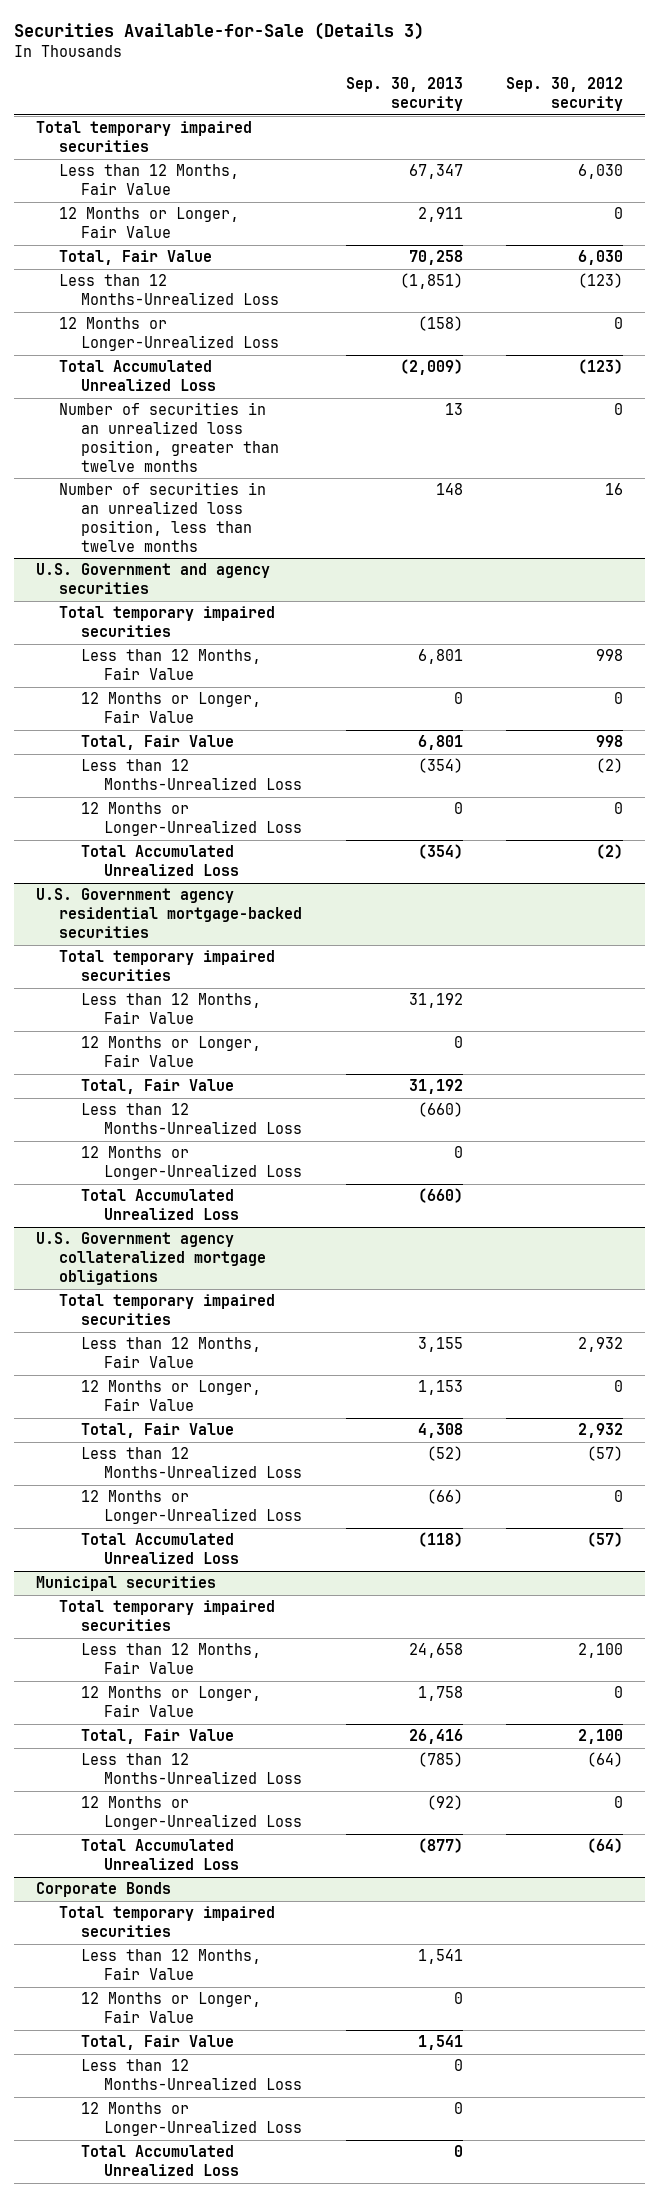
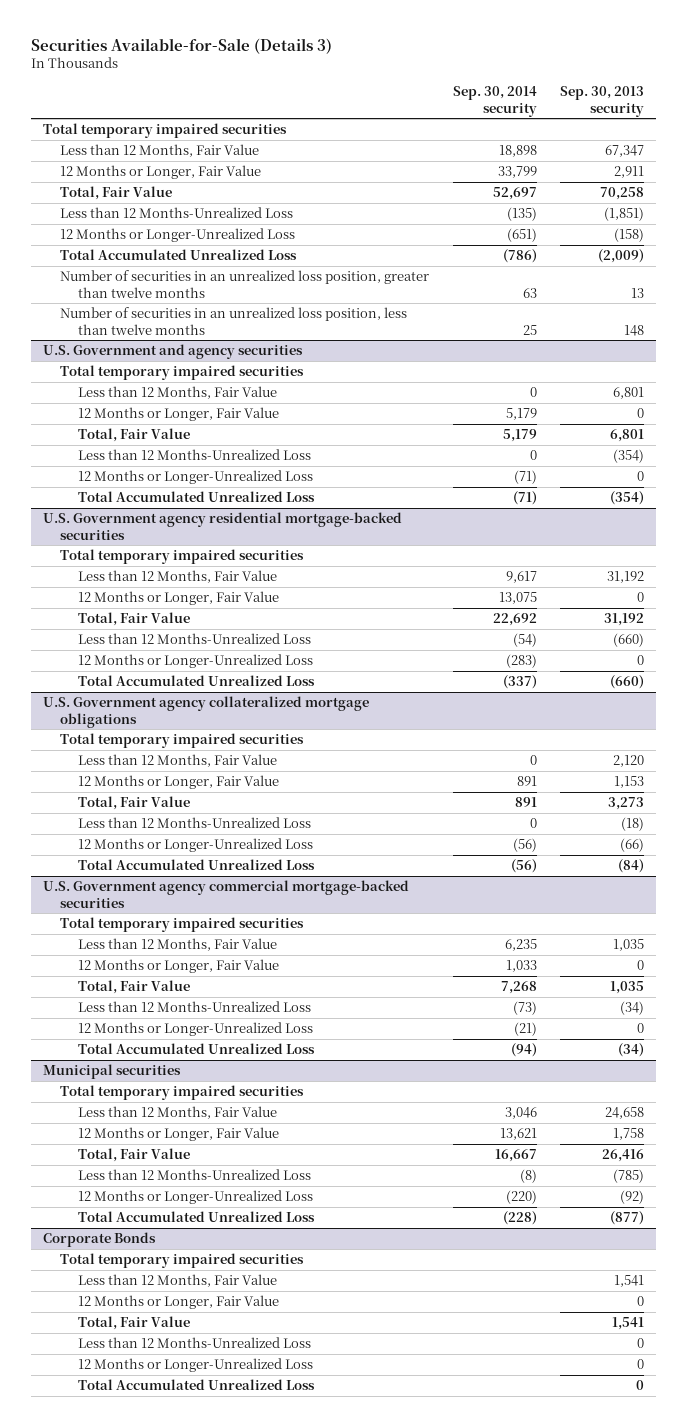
- | Sep. 30, 2013 security | Sep. 30, 2012 security
+ | Sep. 30, 2014 security | Sep. 30, 2013 security
@ U.S. Government agency collateralized mortgage obligations
- Less than 12 Months, Fair Value | 3,155 | 2,932
+ Less than 12 Months, Fair Value | 0 | 2,120
- Total, Fair Value | 4,308 | 2,932
- Less than 12 Months-Unrealized Loss | (52) | (57)
+ Total, Fair Value | 891 | 3,273
+ Less than 12 Months-Unrealized Loss | 0 | (18)
- Total Accumulated Unrealized Loss | (118) | (57)
+ Total Accumulated Unrealized Loss | (56) | (84)
+ U.S. Government agency commercial mortgage-backed securities
+ Total temporary impaired securities
+ Less than 12 Months, Fair Value | 6,235 | 1,035
+ 12 Months or Longer, Fair Value | 1,033 | 0
+ Total, Fair Value | 7,268 | 1,035
+ Less than 12 Months-Unrealized Loss | (73) | (34)
+ 12 Months or Longer-Unrealized Loss | (21) | 0
+ Total Accumulated Unrealized Loss | (94) | (34)

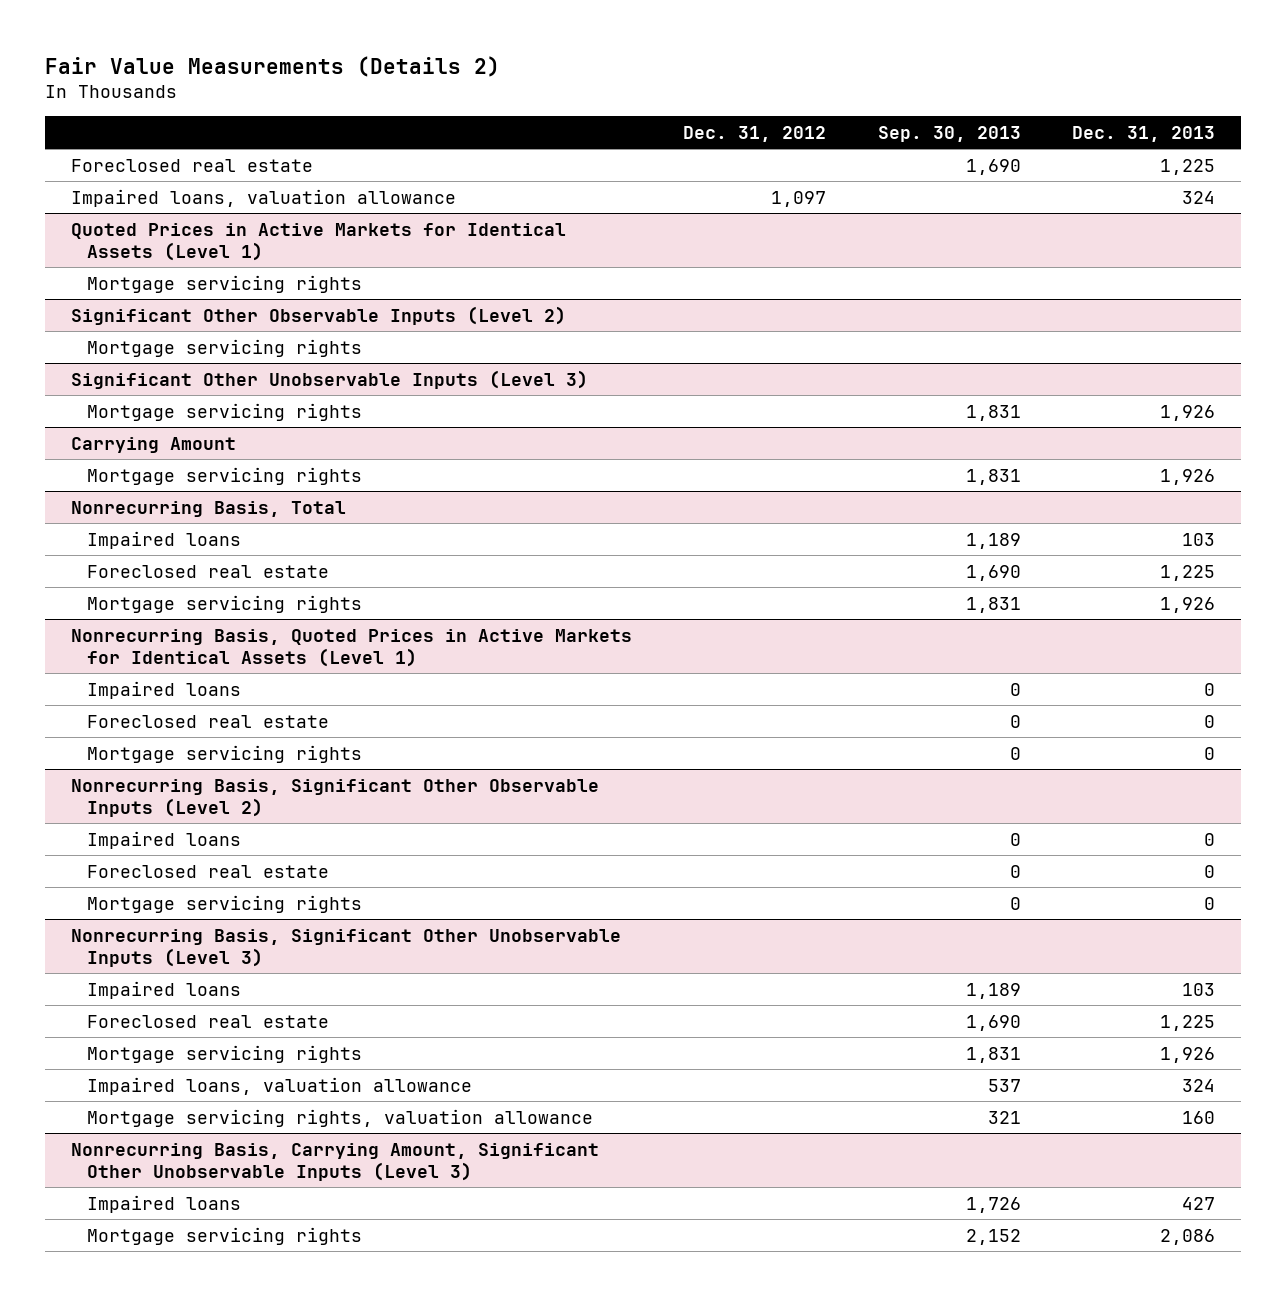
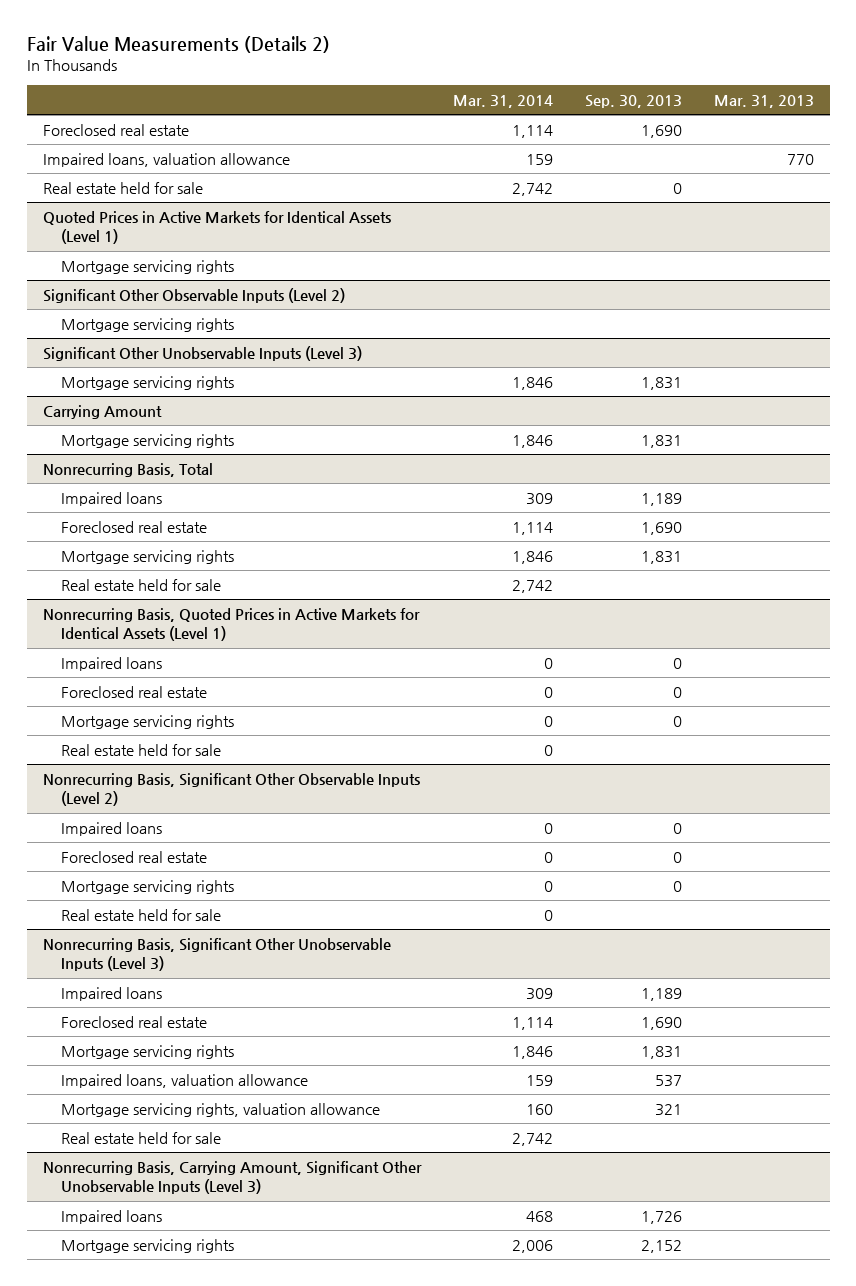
- | Dec. 31, 2012 | Sep. 30, 2013 | Dec. 31, 2013
+ | Mar. 31, 2014 | Sep. 30, 2013 | Mar. 31, 2013
+ Real estate held for sale | 2,742 | 0 |
@ Nonrecurring Basis, Total
+ Real estate held for sale | 2,742 | |
@ Nonrecurring Basis, Quoted Prices in Active Markets for Identical Assets (Level 1)
+ Real estate held for sale | 0 | |
@ Nonrecurring Basis, Significant Other Observable Inputs (Level 2)
+ Real estate held for sale | 0 | |
@ Nonrecurring Basis, Significant Other Unobservable Inputs (Level 3)
+ Real estate held for sale | 2,742 | |

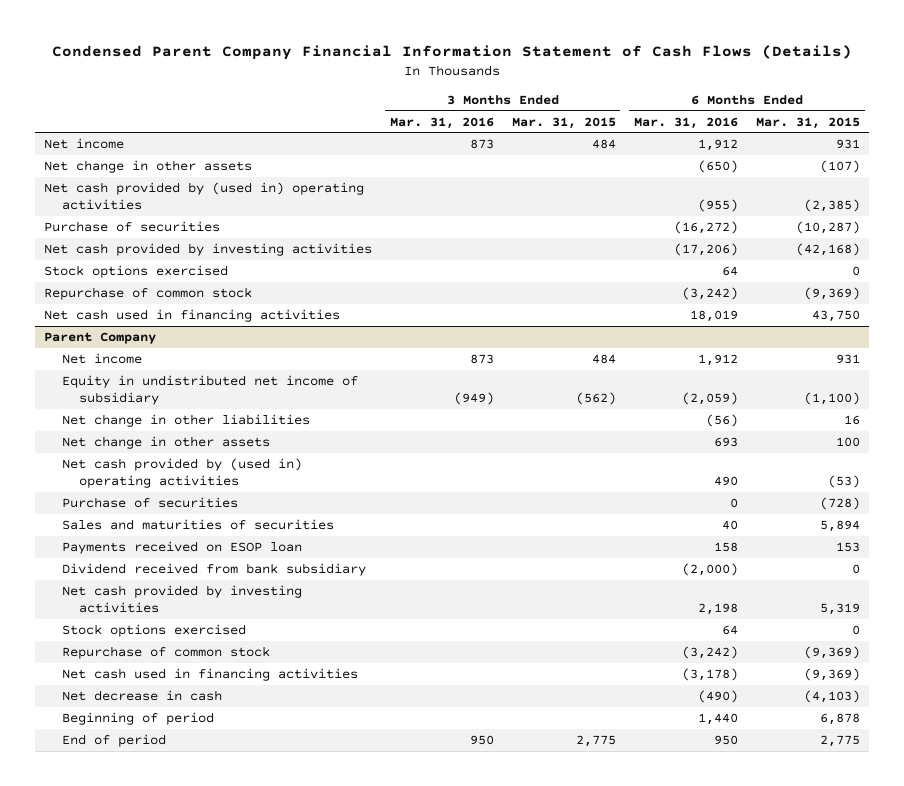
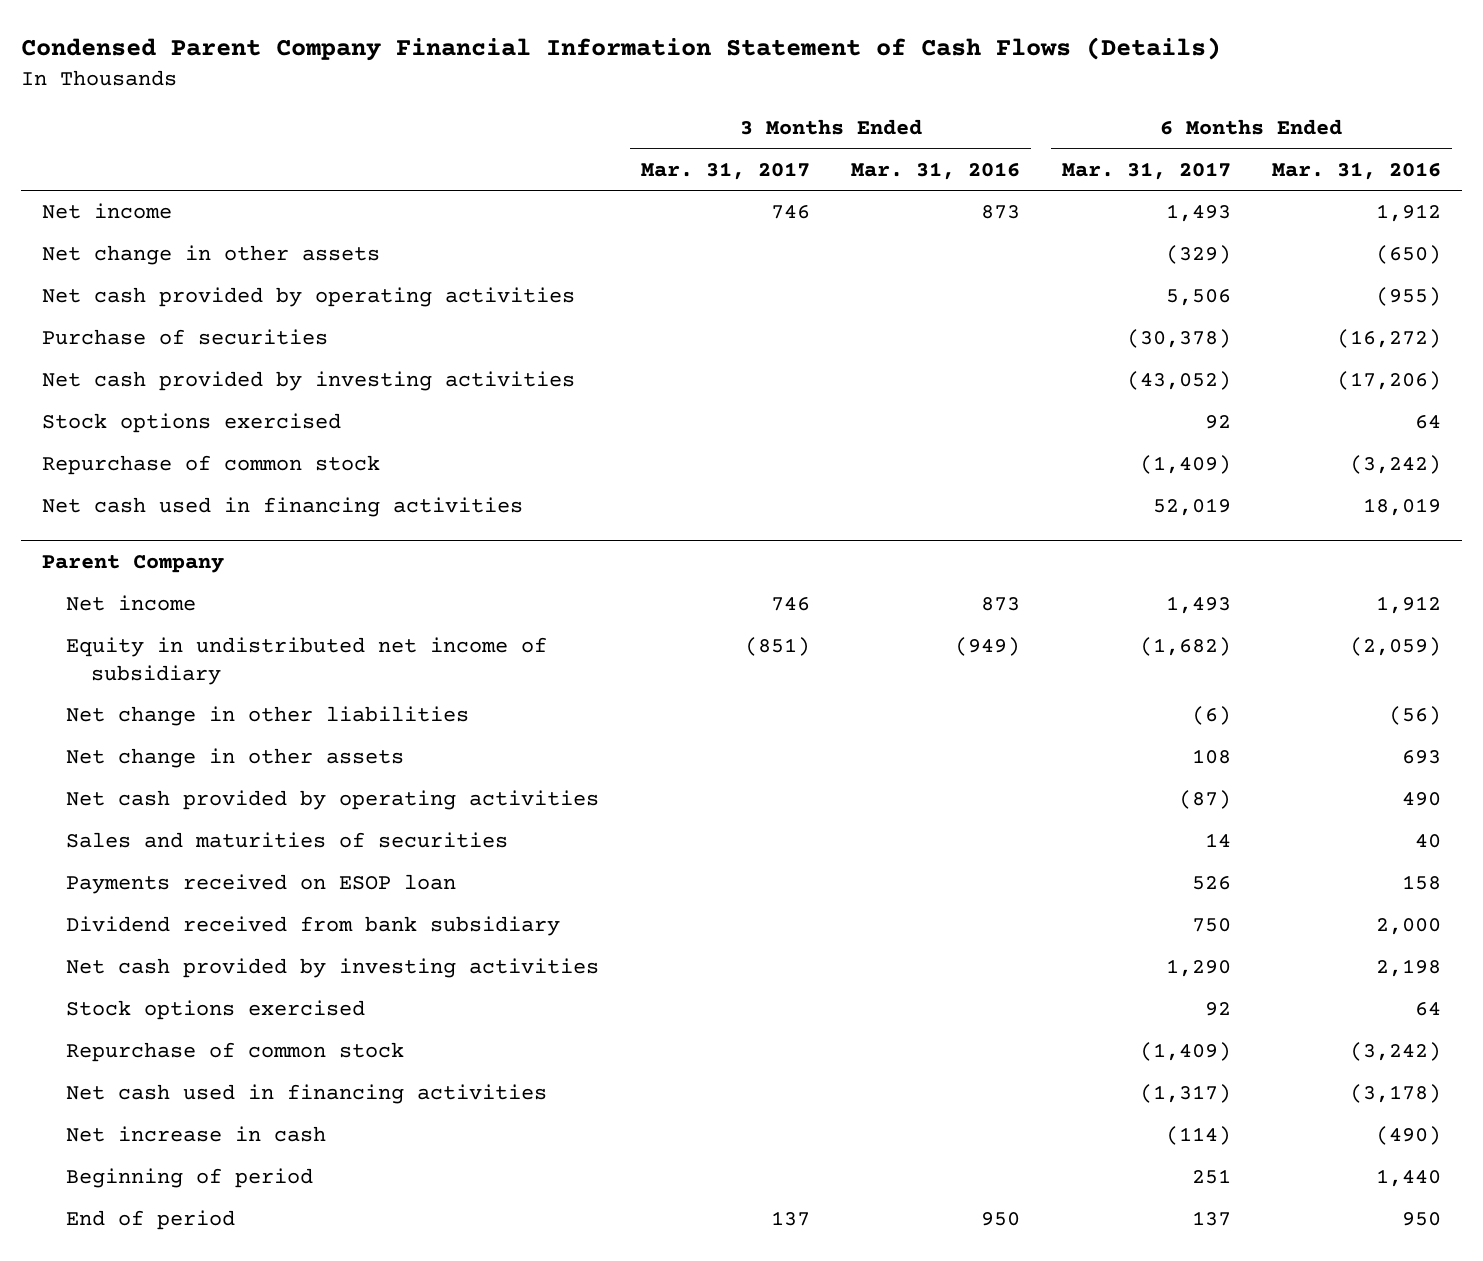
- | 3 Months Ended Mar. 31, 2016 | 3 Months Ended Mar. 31, 2015 | 6 Months Ended Mar. 31, 2016 | 6 Months Ended Mar. 31, 2015
+ | 3 Months Ended Mar. 31, 2017 | 3 Months Ended Mar. 31, 2016 | 6 Months Ended Mar. 31, 2017 | 6 Months Ended Mar. 31, 2016
- Net cash provided by (used in) operating activities | | | (955) | (2,385)
+ Net cash provided by operating activities | | | 5,506 | (955)
@ Parent Company
- Net cash provided by (used in) operating activities | | | 490 | (53)
- Purchase of securities | | | 0 | (728)
+ Net cash provided by operating activities | | | (87) | 490
- Dividend received from bank subsidiary | | | (2,000) | 0
+ Dividend received from bank subsidiary | | | 750 | 2,000
- Net decrease in cash | | | (490) | (4,103)
+ Net increase in cash | | | (114) | (490)

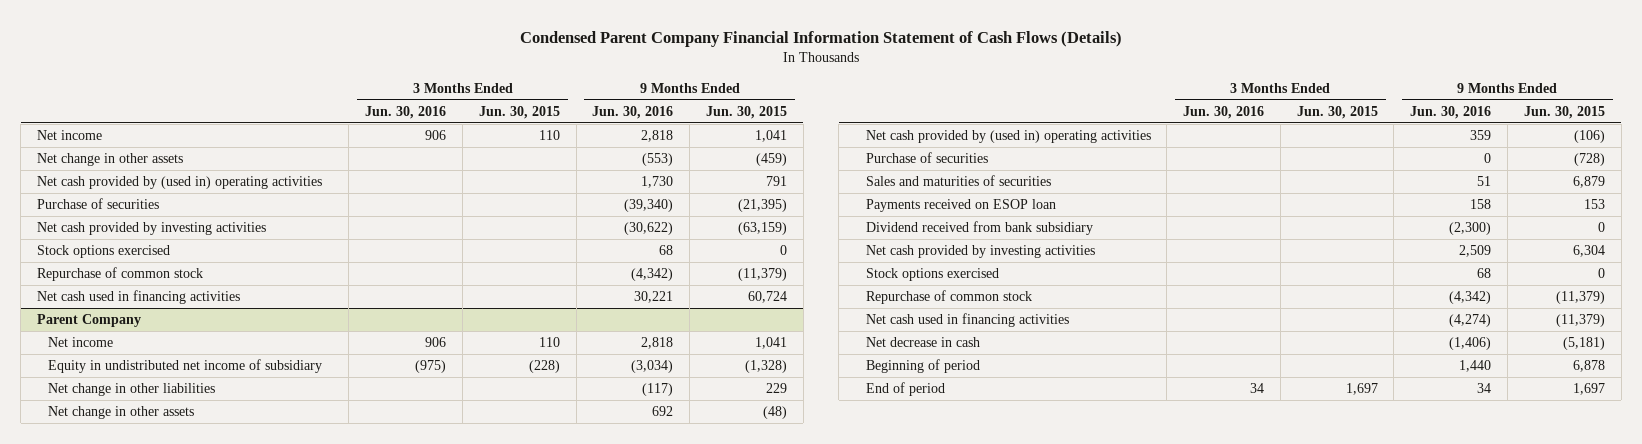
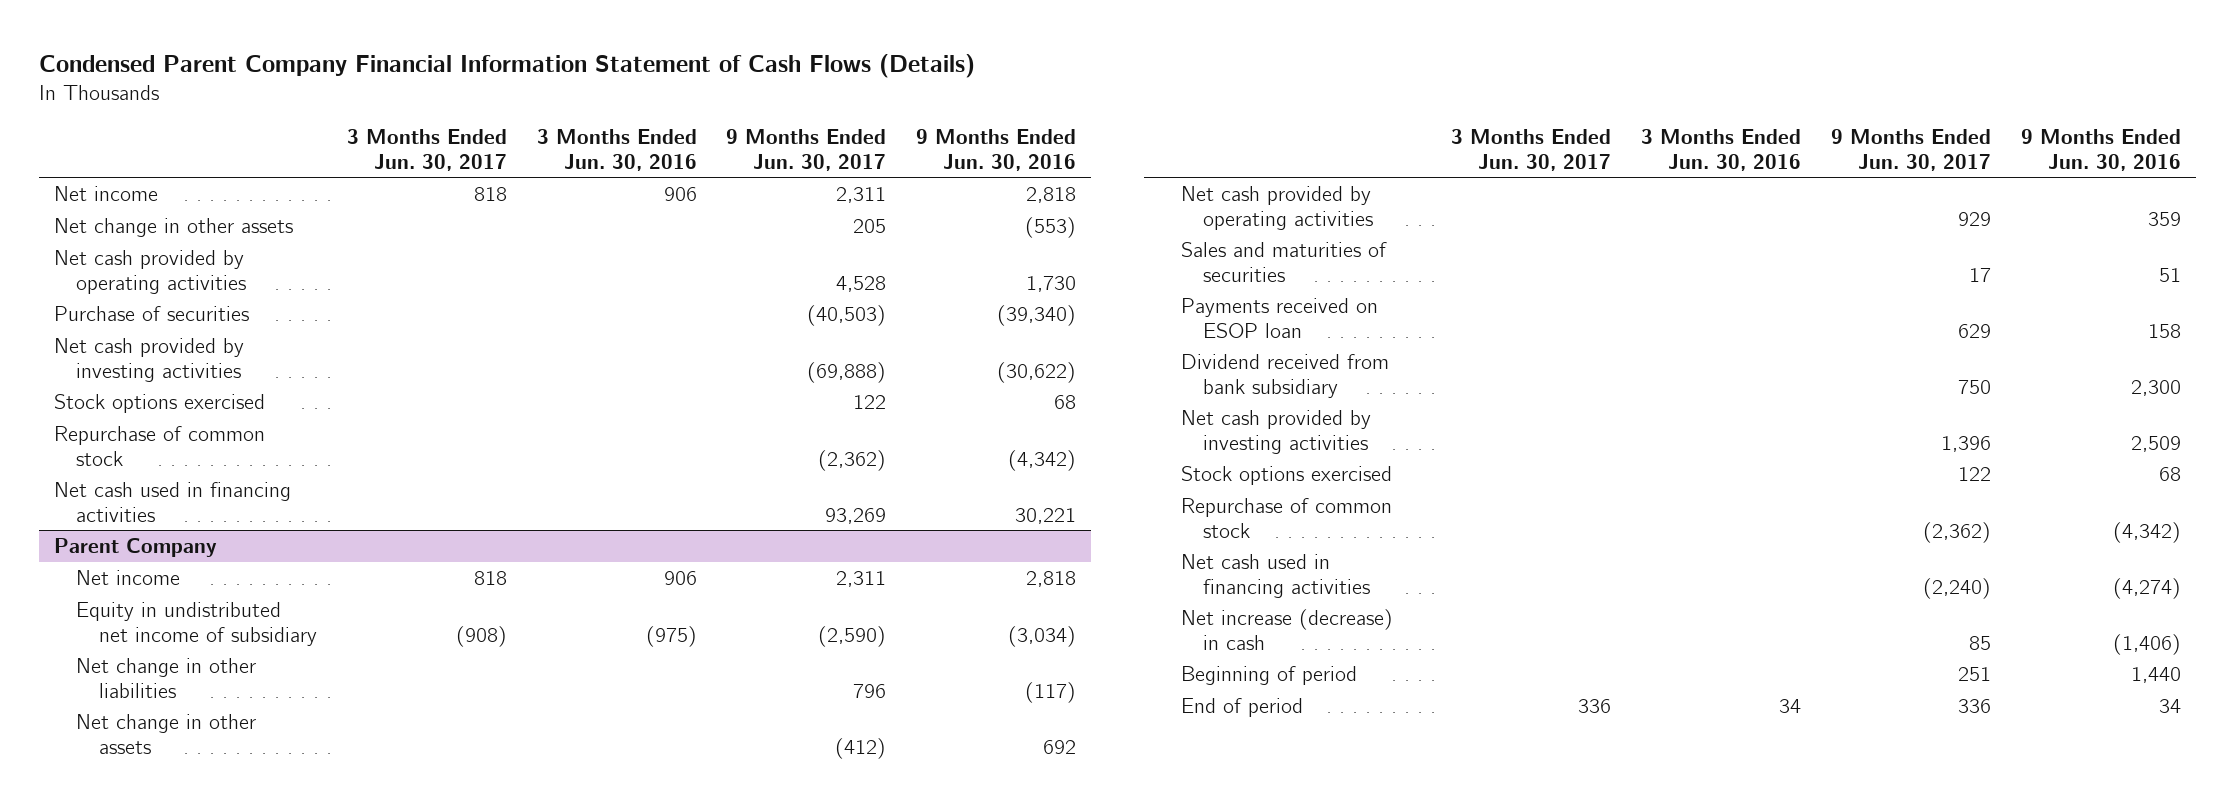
- | 3 Months Ended Jun. 30, 2016 | 3 Months Ended Jun. 30, 2015 | 9 Months Ended Jun. 30, 2016 | 9 Months Ended Jun. 30, 2015
+ | 3 Months Ended Jun. 30, 2017 | 3 Months Ended Jun. 30, 2016 | 9 Months Ended Jun. 30, 2017 | 9 Months Ended Jun. 30, 2016
- Net cash provided by (used in) operating activities | | | 1,730 | 791
+ Net cash provided by operating activities | | | 4,528 | 1,730
@ Parent Company
- Net cash provided by (used in) operating activities | | | 359 | (106)
- Purchase of securities | | | 0 | (728)
+ Net cash provided by operating activities | | | 929 | 359
- Dividend received from bank subsidiary | | | (2,300) | 0
+ Dividend received from bank subsidiary | | | 750 | 2,300
- Net decrease in cash | | | (1,406) | (5,181)
+ Net increase (decrease) in cash | | | 85 | (1,406)

